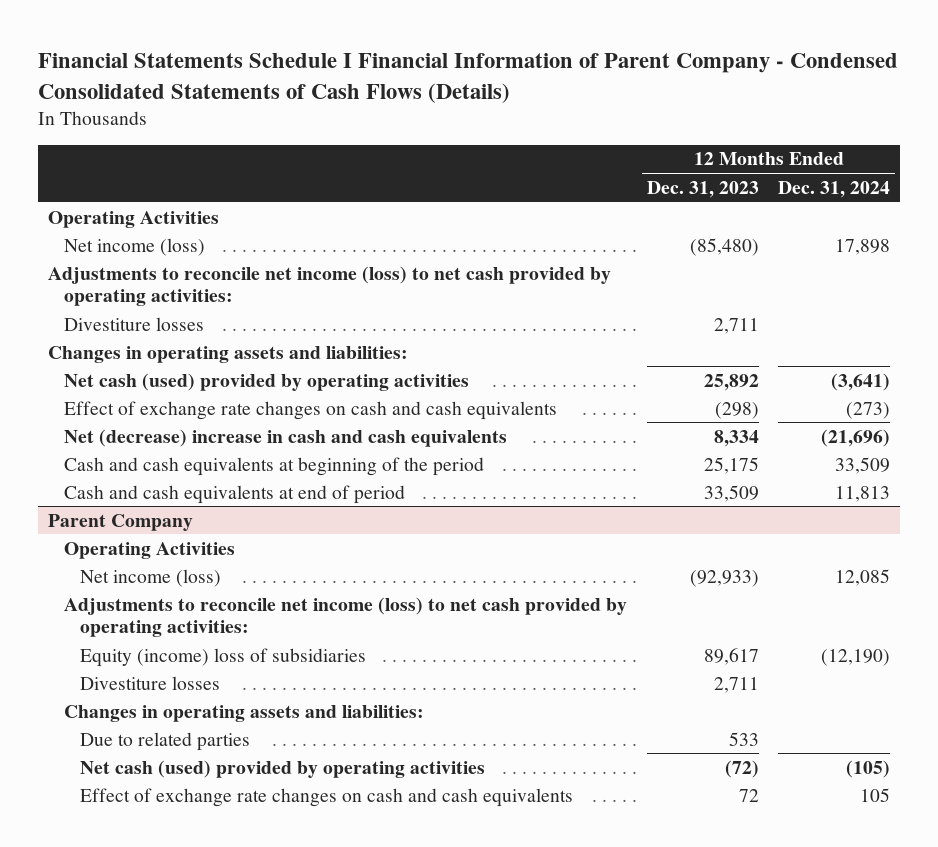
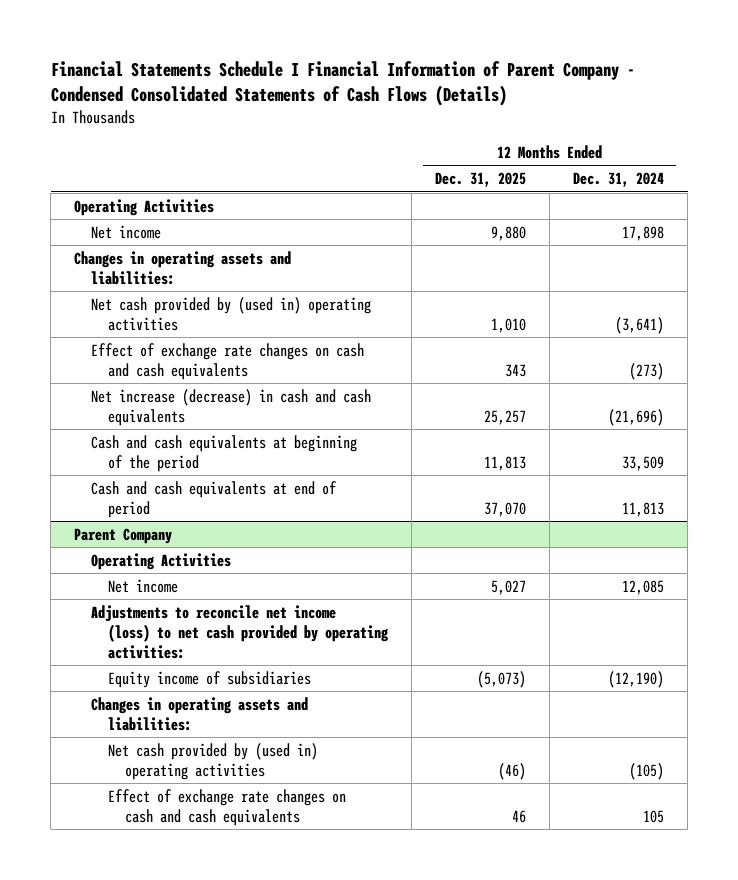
- | 12 Months Ended Dec. 31, 2023 | 12 Months Ended Dec. 31, 2024
+ | 12 Months Ended Dec. 31, 2025 | 12 Months Ended Dec. 31, 2024
- Net income (loss) | (85,480) | 17,898
- Adjustments to reconcile net income (loss) to net cash provided by operating activities:
- Divestiture losses | 2,711 |
+ Net income | 9,880 | 17,898
- Net cash (used) provided by operating activities | 25,892 | (3,641)
+ Net cash provided by (used in) operating activities | 1,010 | (3,641)
- Net (decrease) increase in cash and cash equivalents | 8,334 | (21,696)
+ Net increase (decrease) in cash and cash equivalents | 25,257 | (21,696)
@ Parent Company
- Net income (loss) | (92,933) | 12,085
+ Net income | 5,027 | 12,085
- Equity (income) loss of subsidiaries | 89,617 | (12,190)
- Divestiture losses | 2,711 |
+ Equity income of subsidiaries | (5,073) | (12,190)
- Due to related parties | 533 |
- Net cash (used) provided by operating activities | (72) | (105)
+ Net cash provided by (used in) operating activities | (46) | (105)

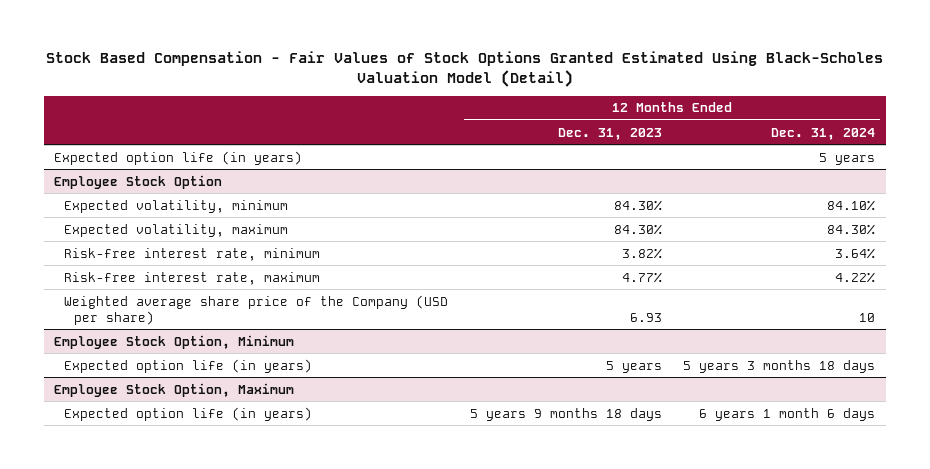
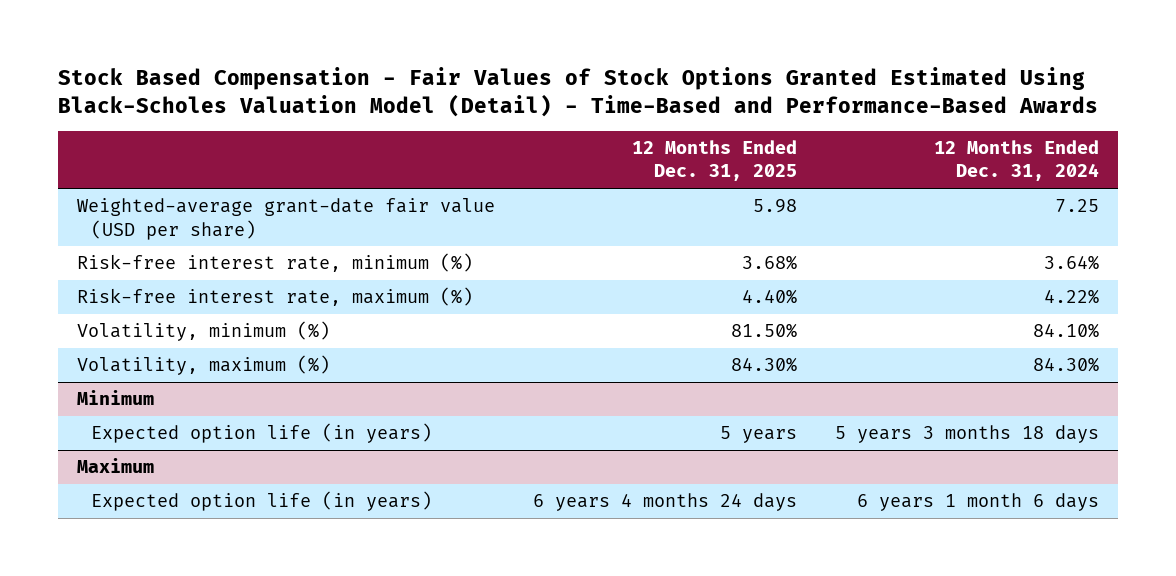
- Stock Based Compensation - Fair Values of Stock Options Granted Estimated Using Black-Scholes Valuation Model (Detail)
+ Stock Based Compensation - Fair Values of Stock Options Granted Estimated Using Black-Scholes Valuation Model (Detail) - Time-Based and Performance-Based Awards
- | 12 Months Ended Dec. 31, 2023 | 12 Months Ended Dec. 31, 2024
+ | 12 Months Ended Dec. 31, 2025 | 12 Months Ended Dec. 31, 2024
- Expected option life (in years) | | 5 years
- Employee Stock Option
- Expected volatility, minimum | 84.30% | 84.10%
- Expected volatility, maximum | 84.30% | 84.30%
- Risk-free interest rate, minimum | 3.82% | 3.64%
- Risk-free interest rate, maximum | 4.77% | 4.22%
- Weighted average share price of the Company (USD per share) | 6.93 | 10
- Employee Stock Option, Minimum
+ Weighted-average grant-date fair value (USD per share) | 5.98 | 7.25
+ Risk-free interest rate, minimum (%) | 3.68% | 3.64%
+ Risk-free interest rate, maximum (%) | 4.40% | 4.22%
+ Volatility, minimum (%) | 81.50% | 84.10%
+ Volatility, maximum (%) | 84.30% | 84.30%
+ Minimum
- Employee Stock Option, Maximum
+ Maximum

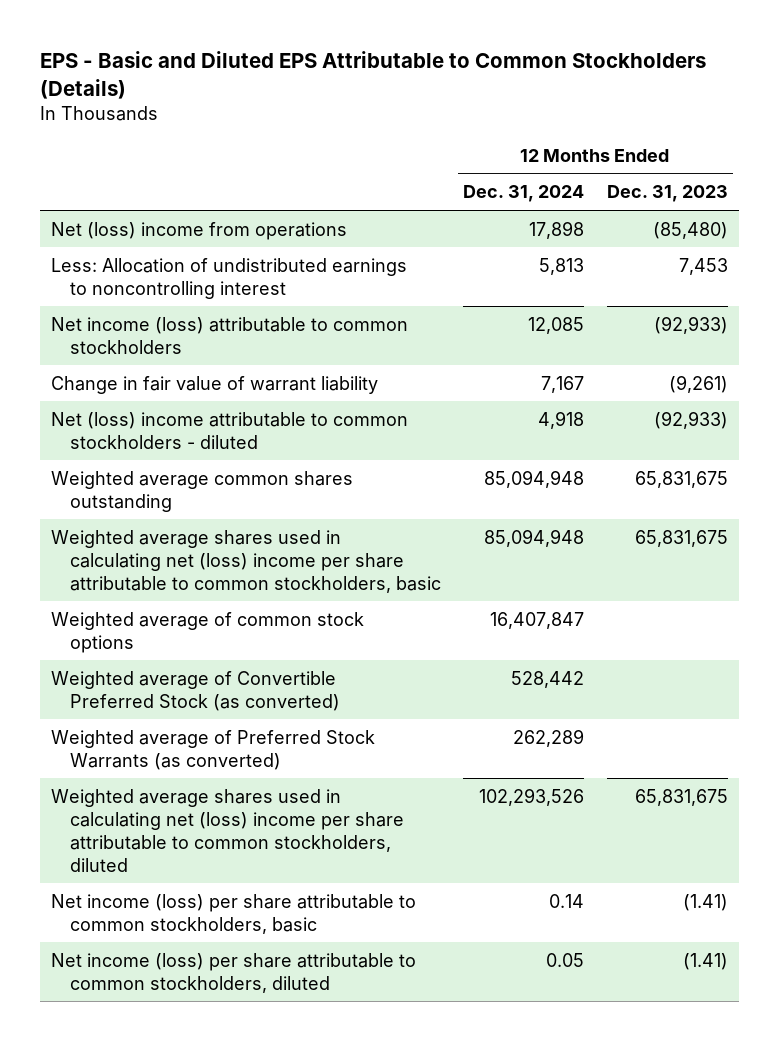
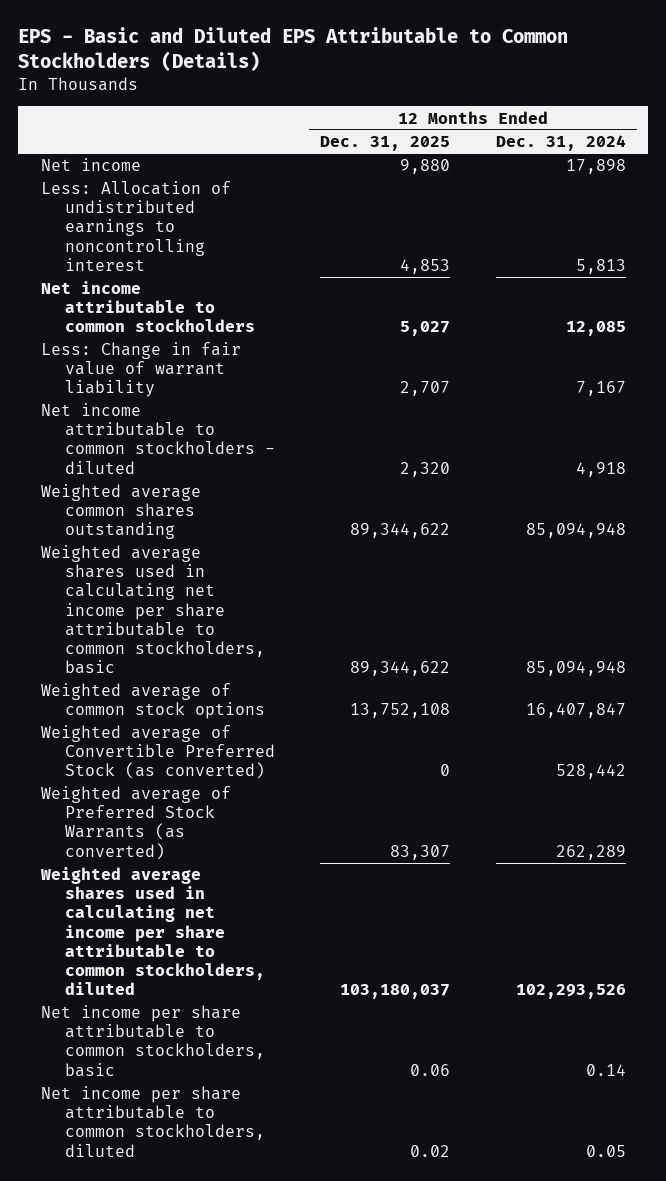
- | 12 Months Ended Dec. 31, 2024 | 12 Months Ended Dec. 31, 2023
+ | 12 Months Ended Dec. 31, 2025 | 12 Months Ended Dec. 31, 2024
- Net (loss) income from operations | 17,898 | (85,480)
+ Net income | 9,880 | 17,898
- Net income (loss) attributable to common stockholders | 12,085 | (92,933)
- Change in fair value of warrant liability | 7,167 | (9,261)
- Net (loss) income attributable to common stockholders - diluted | 4,918 | (92,933)
+ Net income attributable to common stockholders | 5,027 | 12,085
+ Less: Change in fair value of warrant liability | 2,707 | 7,167
+ Net income attributable to common stockholders - diluted | 2,320 | 4,918
- Weighted average shares used in calculating net (loss) income per share attributable to common stockholders, basic | 85,094,948 | 65,831,675
+ Weighted average shares used in calculating net income per share attributable to common stockholders, basic | 89,344,622 | 85,094,948
- Weighted average shares used in calculating net (loss) income per share attributable to common stockholders, diluted | 102,293,526 | 65,831,675
- Net income (loss) per share attributable to common stockholders, basic | 0.14 | (1.41)
- Net income (loss) per share attributable to common stockholders, diluted | 0.05 | (1.41)
+ Weighted average shares used in calculating net income per share attributable to common stockholders, diluted | 103,180,037 | 102,293,526
+ Net income per share attributable to common stockholders, basic | 0.06 | 0.14
+ Net income per share attributable to common stockholders, diluted | 0.02 | 0.05

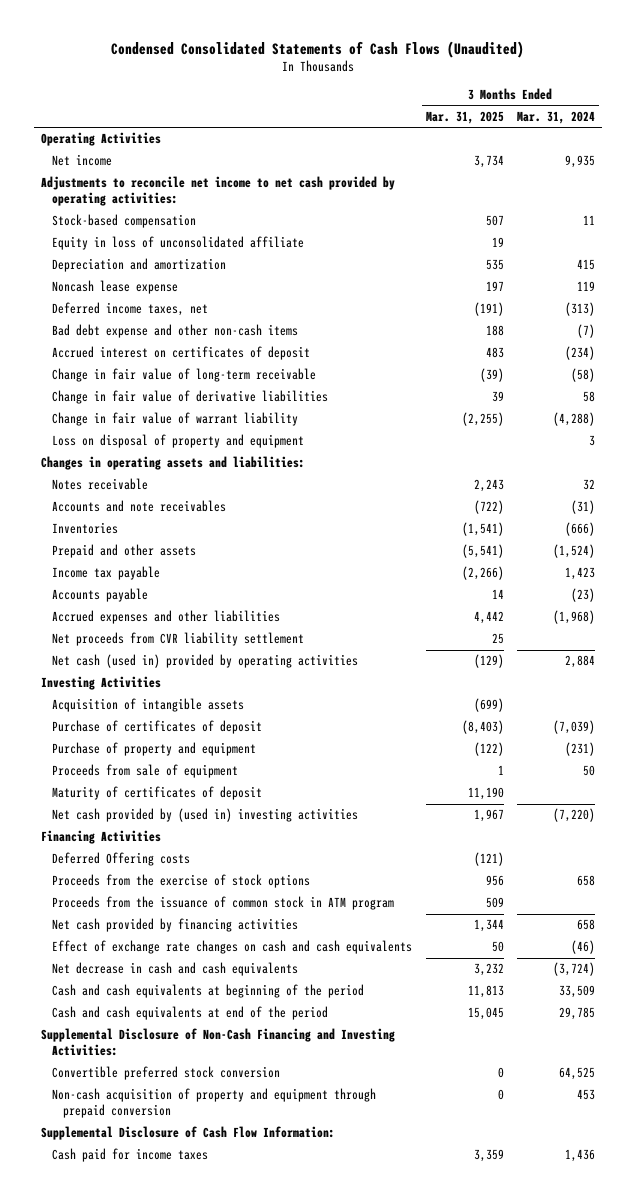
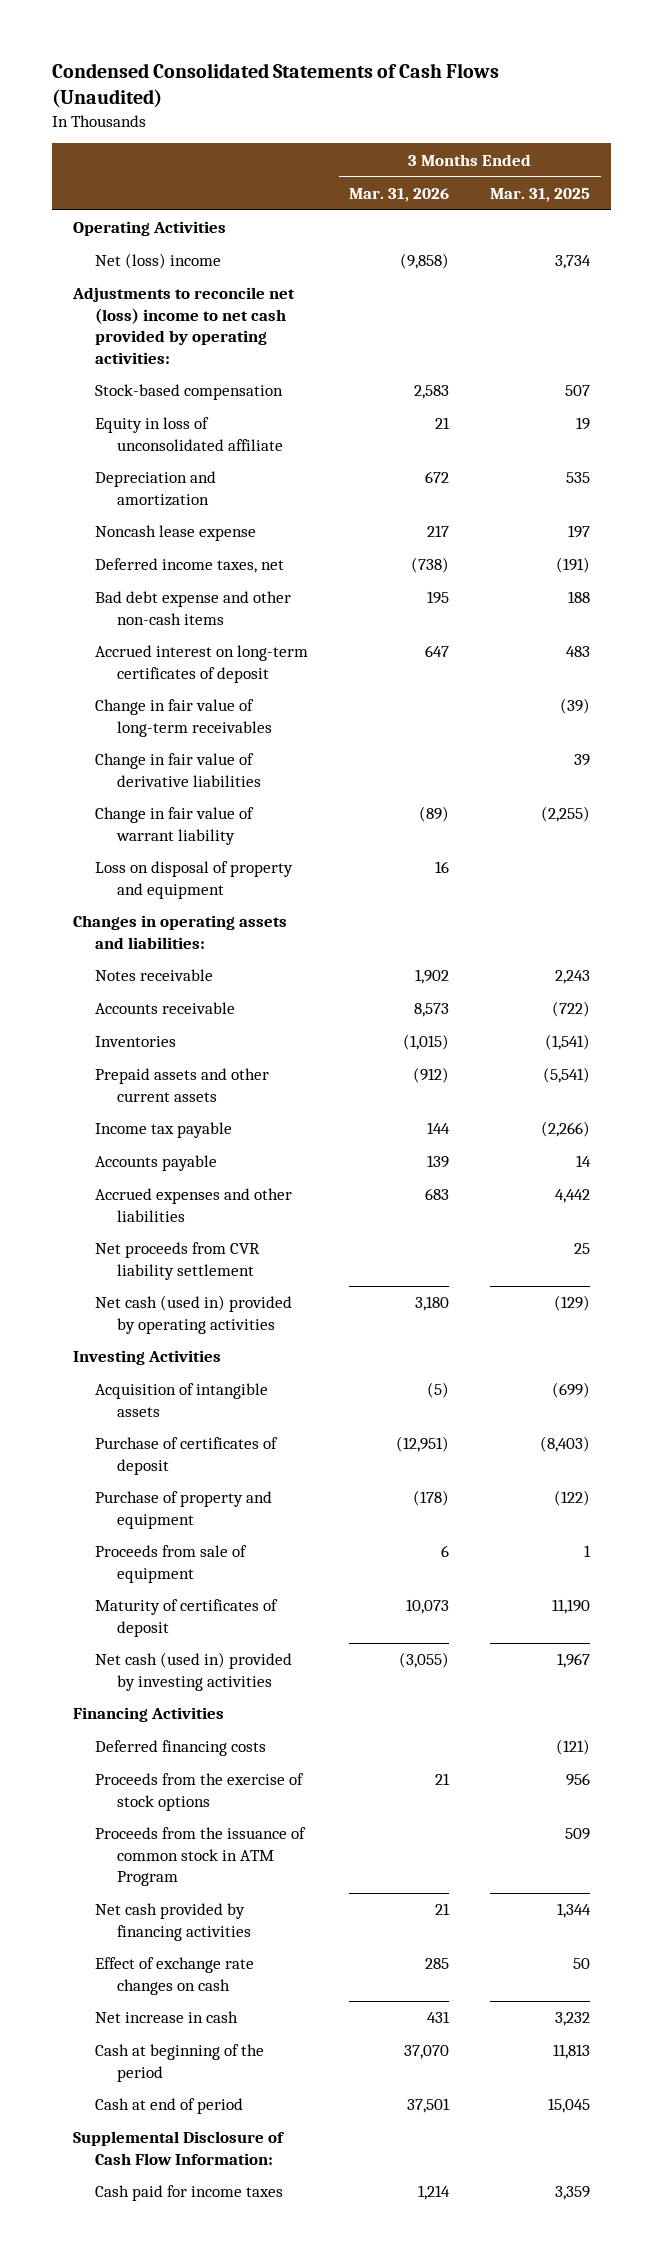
- | 3 Months Ended Mar. 31, 2025 | 3 Months Ended Mar. 31, 2024
+ | 3 Months Ended Mar. 31, 2026 | 3 Months Ended Mar. 31, 2025
- Net income | 3,734 | 9,935
- Adjustments to reconcile net income to net cash provided by operating activities:
+ Net (loss) income | (9,858) | 3,734
+ Adjustments to reconcile net (loss) income to net cash provided by operating activities:
- Accrued interest on certificates of deposit | 483 | (234)
- Change in fair value of long-term receivable | (39) | (58)
+ Accrued interest on long-term certificates of deposit | 647 | 483
+ Change in fair value of long-term receivables | | (39)
- Accounts and note receivables | (722) | (31)
+ Accounts receivable | 8,573 | (722)
- Prepaid and other assets | (5,541) | (1,524)
+ Prepaid assets and other current assets | (912) | (5,541)
- Net cash provided by (used in) investing activities | 1,967 | (7,220)
+ Net cash (used in) provided by investing activities | (3,055) | 1,967
- Deferred Offering costs | (121) |
+ Deferred financing costs | | (121)
- Proceeds from the issuance of common stock in ATM program | 509 |
+ Proceeds from the issuance of common stock in ATM Program | | 509
- Effect of exchange rate changes on cash and cash equivalents | 50 | (46)
- Net decrease in cash and cash equivalents | 3,232 | (3,724)
- Cash and cash equivalents at beginning of the period | 11,813 | 33,509
- Cash and cash equivalents at end of the period | 15,045 | 29,785
- Supplemental Disclosure of Non-Cash Financing and Investing Activities:
- Convertible preferred stock conversion | 0 | 64,525
- Non-cash acquisition of property and equipment through prepaid conversion | 0 | 453
+ Effect of exchange rate changes on cash | 285 | 50
+ Net increase in cash | 431 | 3,232
+ Cash at beginning of the period | 37,070 | 11,813
+ Cash at end of period | 37,501 | 15,045

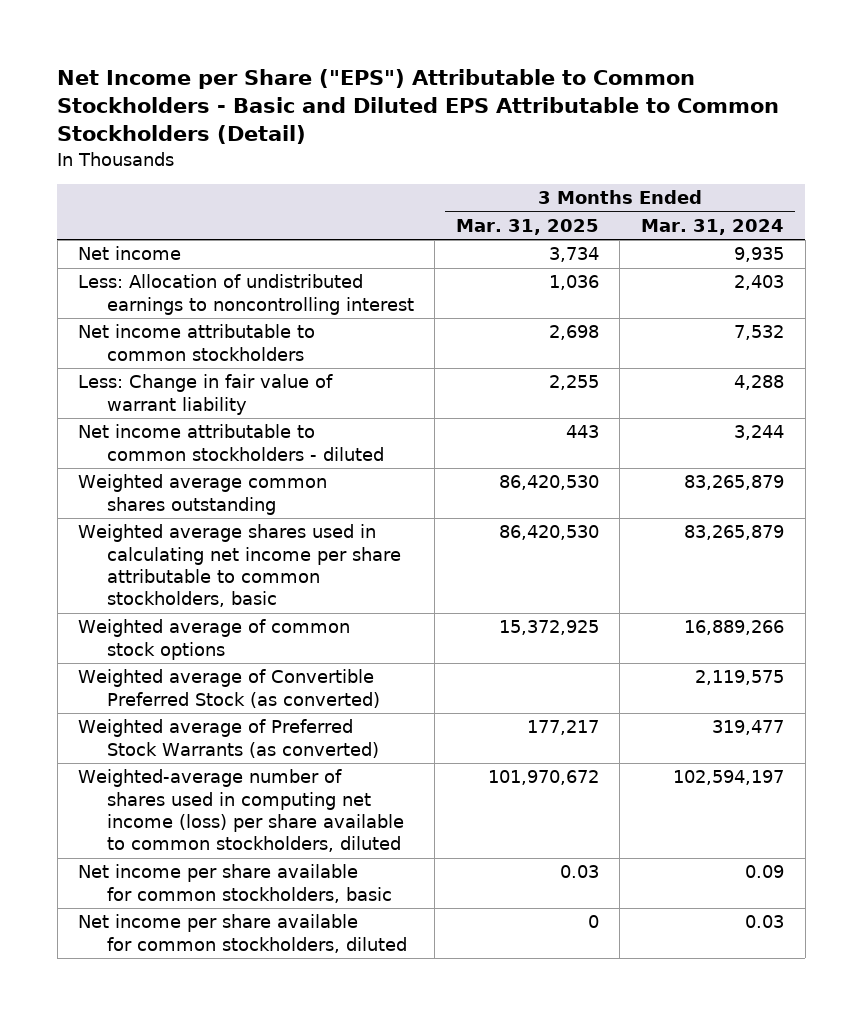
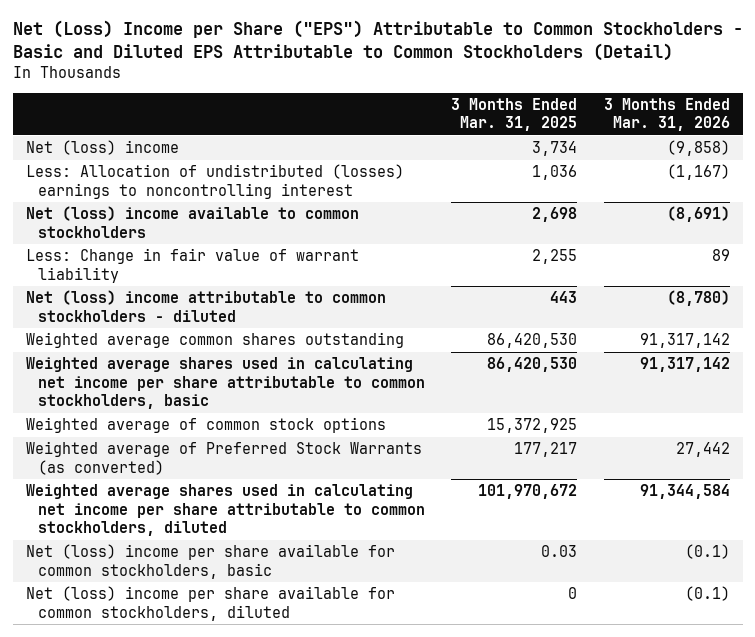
- Net Income per Share ("EPS") Attributable to Common Stockholders - Basic and Diluted EPS Attributable to Common Stockholders (Detail)
+ Net (Loss) Income per Share ("EPS") Attributable to Common Stockholders - Basic and Diluted EPS Attributable to Common Stockholders (Detail)
- | 3 Months Ended Mar. 31, 2025 | 3 Months Ended Mar. 31, 2024
+ | 3 Months Ended Mar. 31, 2025 | 3 Months Ended Mar. 31, 2026
- Net income | 3,734 | 9,935
- Less: Allocation of undistributed earnings to noncontrolling interest | 1,036 | 2,403
- Net income attributable to common stockholders | 2,698 | 7,532
+ Net (loss) income | 3,734 | (9,858)
+ Less: Allocation of undistributed (losses) earnings to noncontrolling interest | 1,036 | (1,167)
+ Net (loss) income available to common stockholders | 2,698 | (8,691)
- Net income attributable to common stockholders - diluted | 443 | 3,244
+ Net (loss) income attributable to common stockholders - diluted | 443 | (8,780)
- Weighted average of Convertible Preferred Stock (as converted) | | 2,119,575
- Weighted-average number of shares used in computing net income (loss) per share available to common stockholders, diluted | 101,970,672 | 102,594,197
- Net income per share available for common stockholders, basic | 0.03 | 0.09
- Net income per share available for common stockholders, diluted | 0 | 0.03
+ Weighted average shares used in calculating net income per share attributable to common stockholders, diluted | 101,970,672 | 91,344,584
+ Net (loss) income per share available for common stockholders, basic | 0.03 | (0.1)
+ Net (loss) income per share available for common stockholders, diluted | 0 | (0.1)

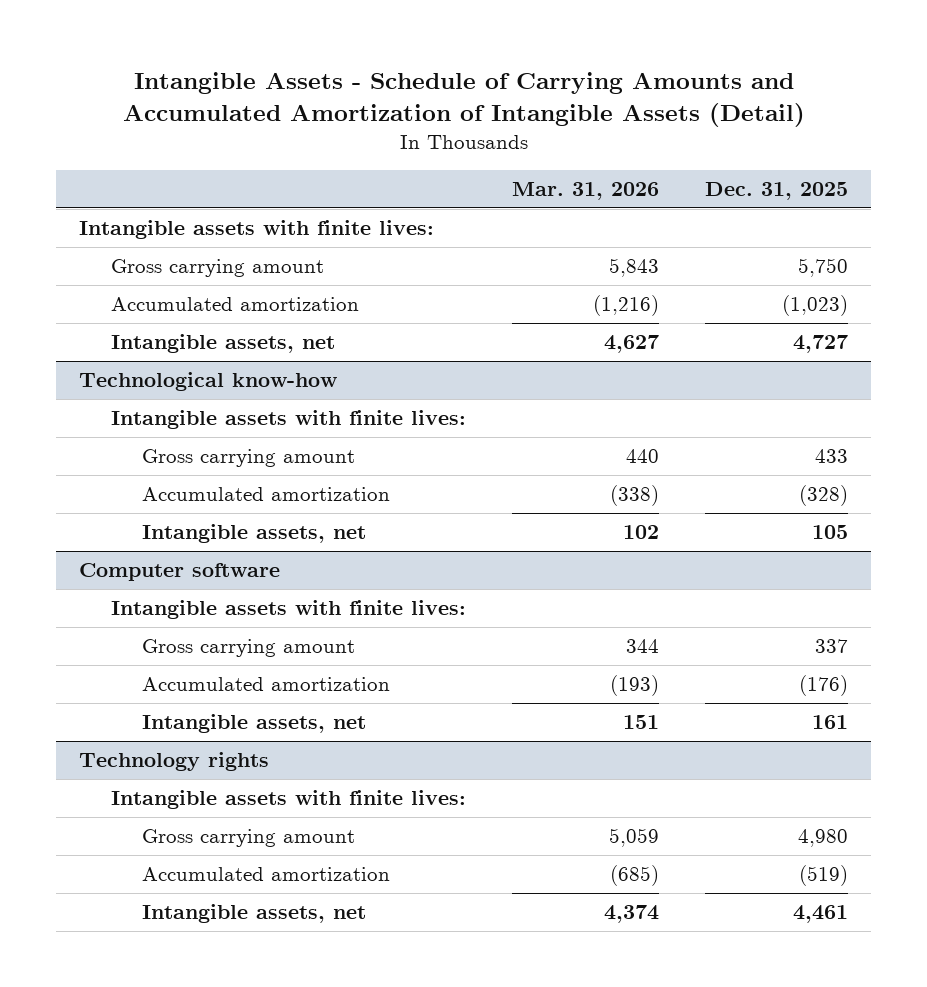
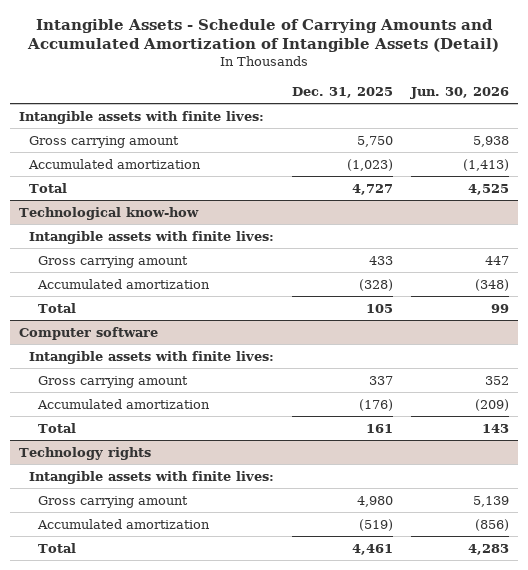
- | Mar. 31, 2026 | Dec. 31, 2025
+ | Dec. 31, 2025 | Jun. 30, 2026
- Intangible assets, net | 4,627 | 4,727
+ Total | 4,727 | 4,525
@ Technological know-how
- Intangible assets, net | 102 | 105
+ Total | 105 | 99
@ Computer software
- Intangible assets, net | 151 | 161
+ Total | 161 | 143
@ Technology rights
- Intangible assets, net | 4,374 | 4,461
+ Total | 4,461 | 4,283

